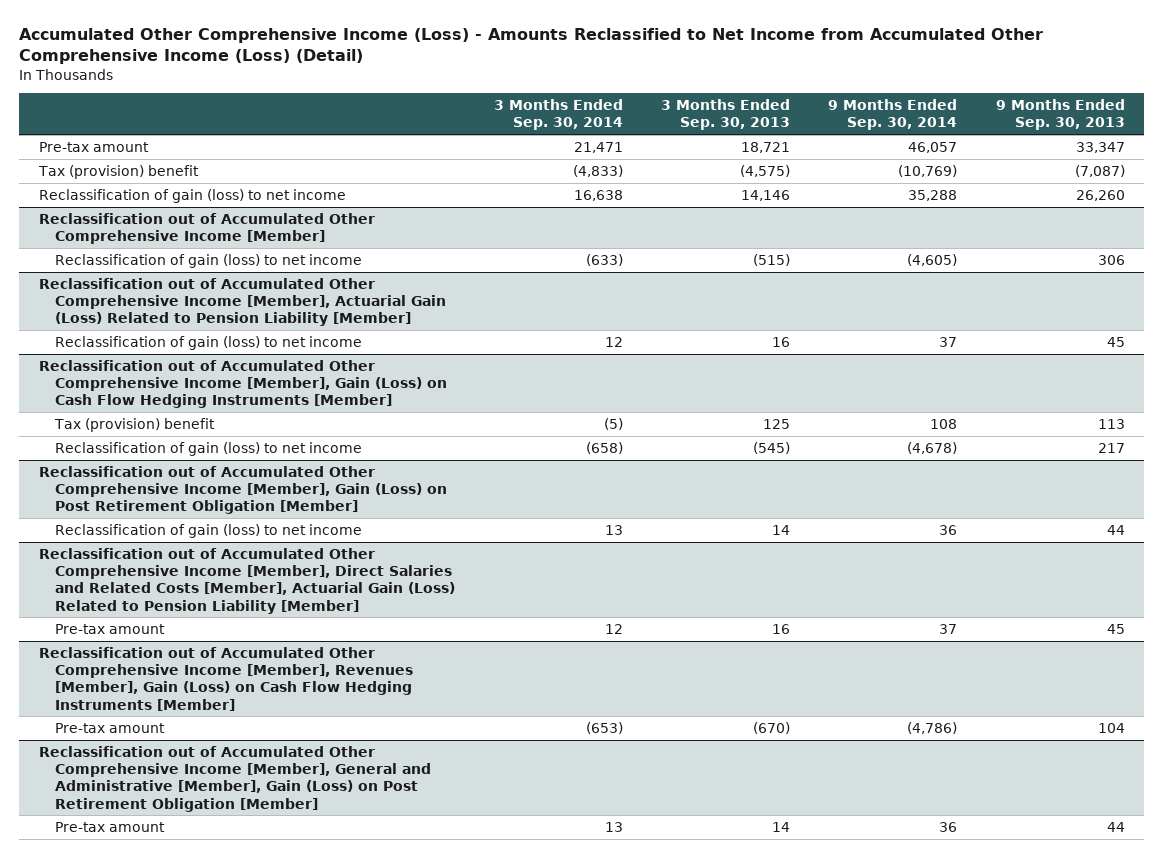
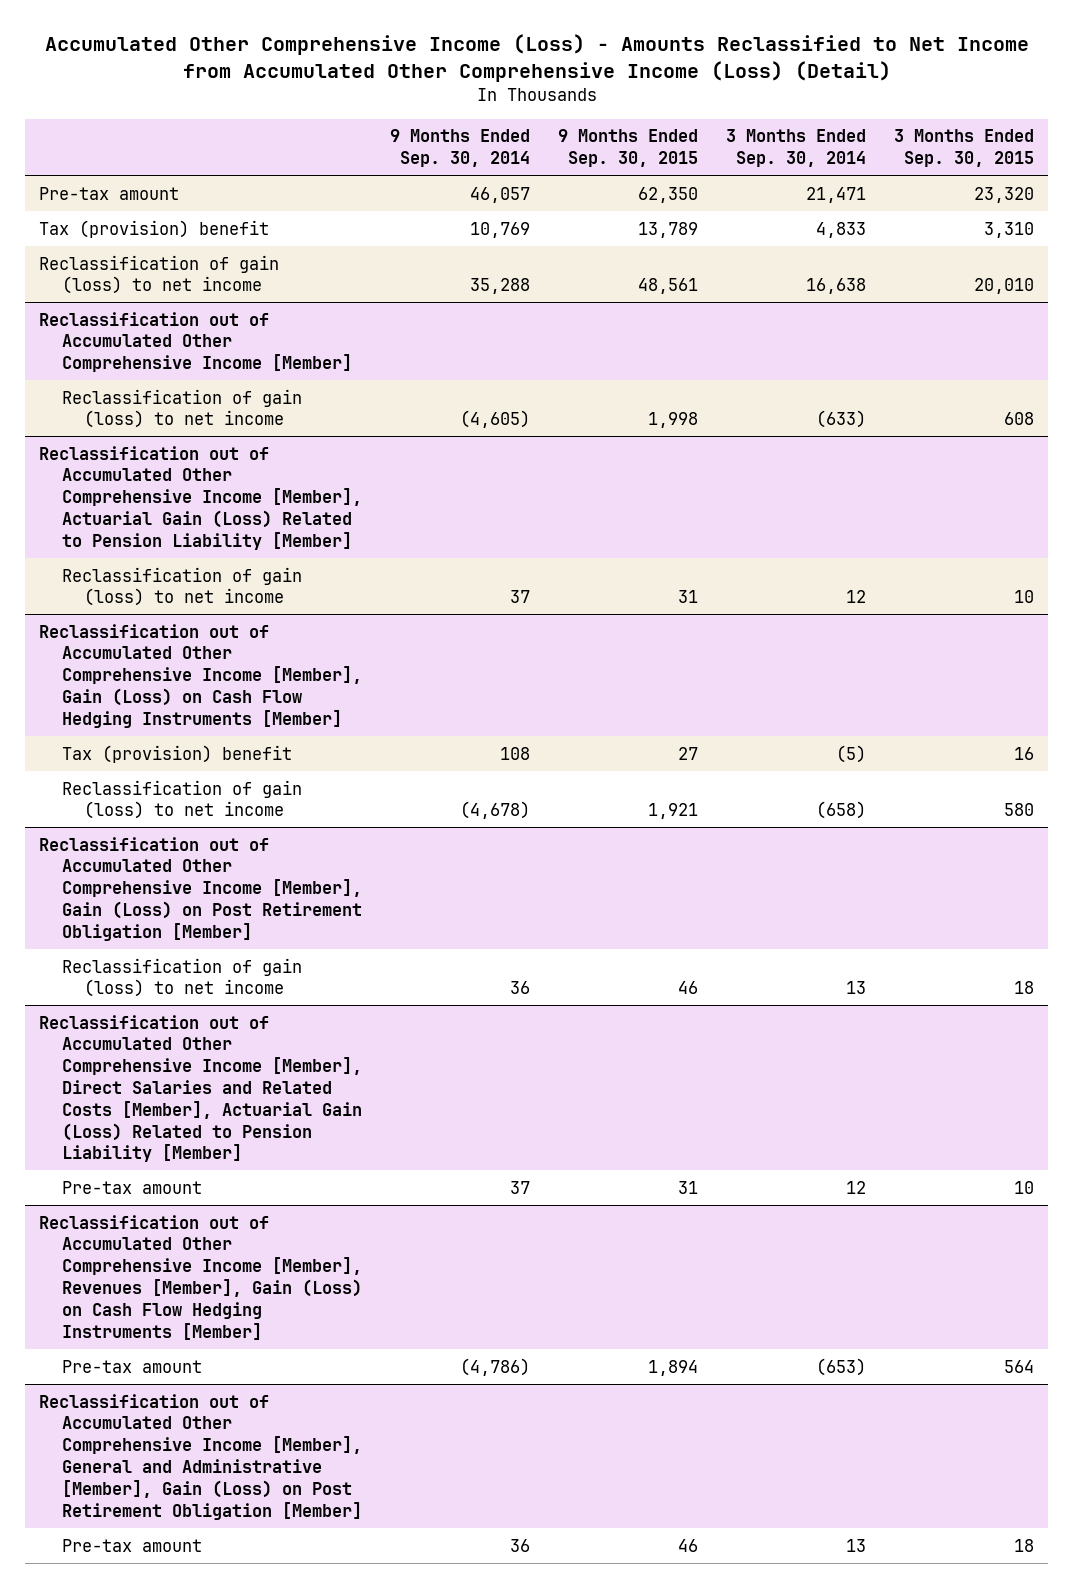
- | 3 Months Ended Sep. 30, 2014 | 3 Months Ended Sep. 30, 2013 | 9 Months Ended Sep. 30, 2014 | 9 Months Ended Sep. 30, 2013
+ | 9 Months Ended Sep. 30, 2014 | 9 Months Ended Sep. 30, 2015 | 3 Months Ended Sep. 30, 2014 | 3 Months Ended Sep. 30, 2015
- Tax (provision) benefit | (4,833) | (4,575) | (10,769) | (7,087)
+ Tax (provision) benefit | 10,769 | 13,789 | 4,833 | 3,310

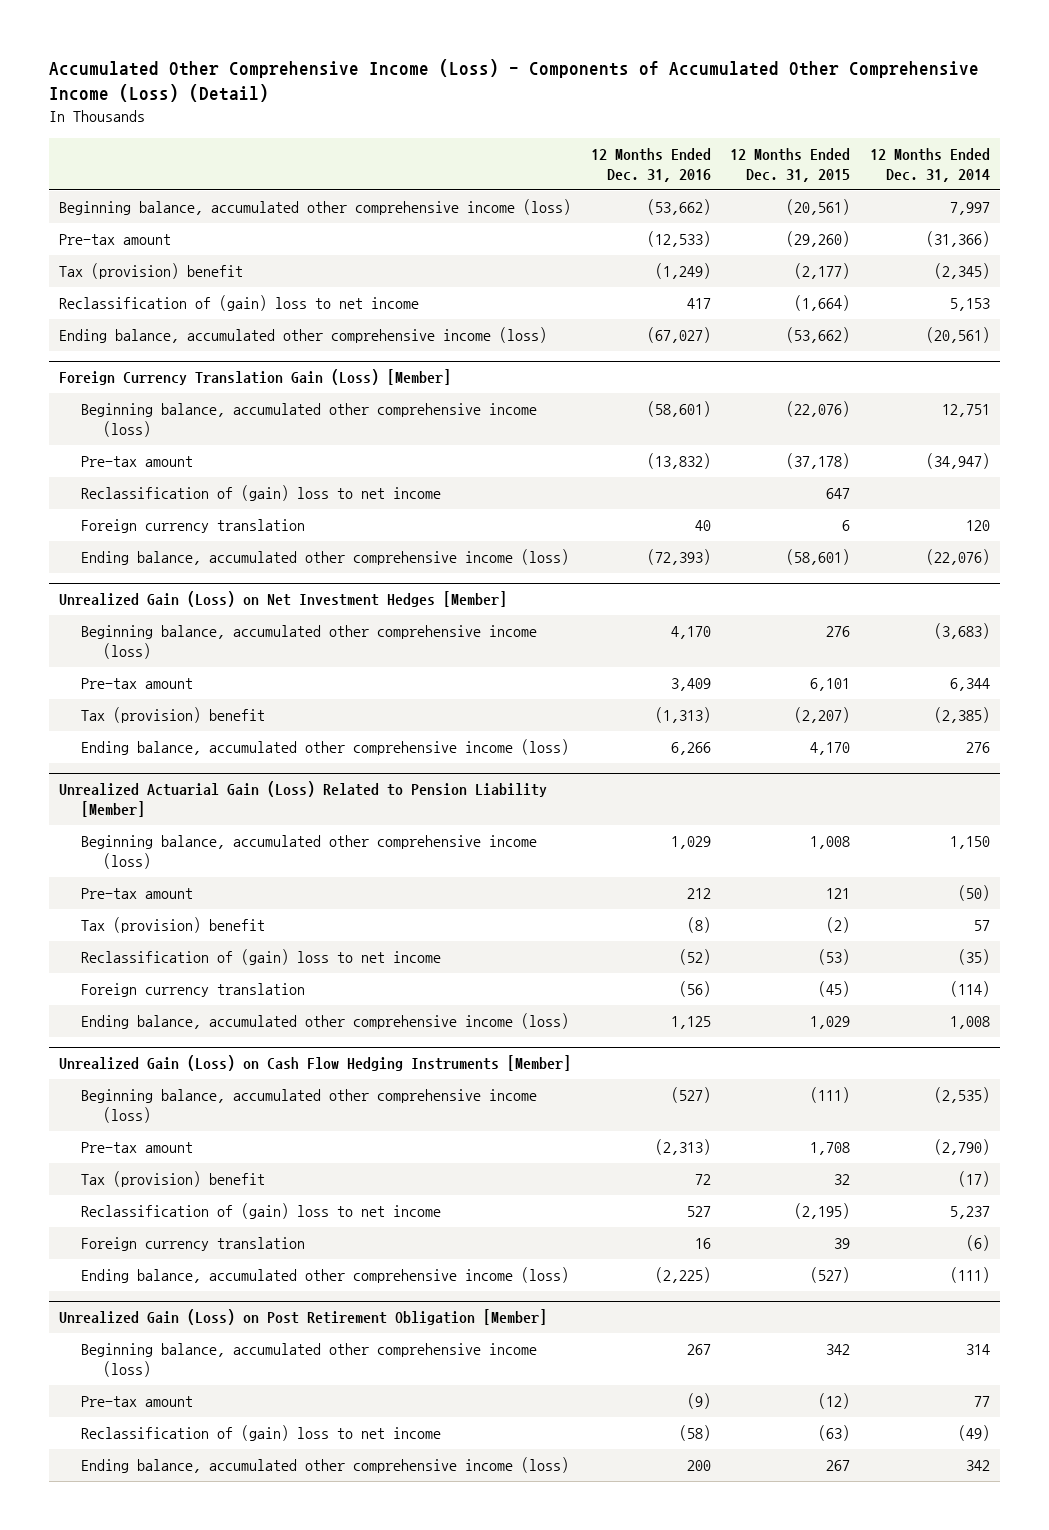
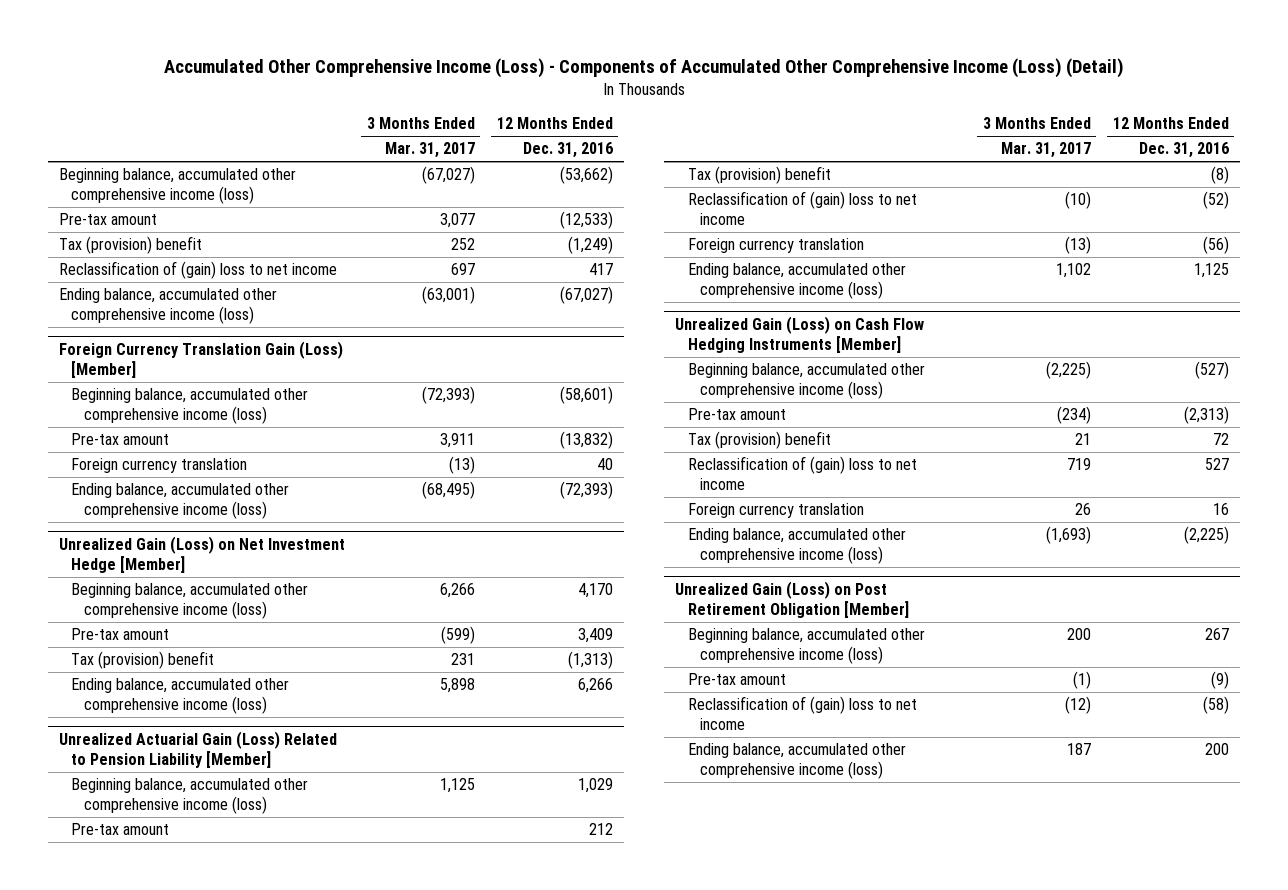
- | 12 Months Ended Dec. 31, 2016 | 12 Months Ended Dec. 31, 2015 | 12 Months Ended Dec. 31, 2014
+ | 3 Months Ended Mar. 31, 2017 | 12 Months Ended Dec. 31, 2016
@ Foreign Currency Translation Gain (Loss) [Member]
- Reclassification of (gain) loss to net income | | 647 |
- Unrealized Gain (Loss) on Net Investment Hedges [Member]
+ Unrealized Gain (Loss) on Net Investment Hedge [Member]

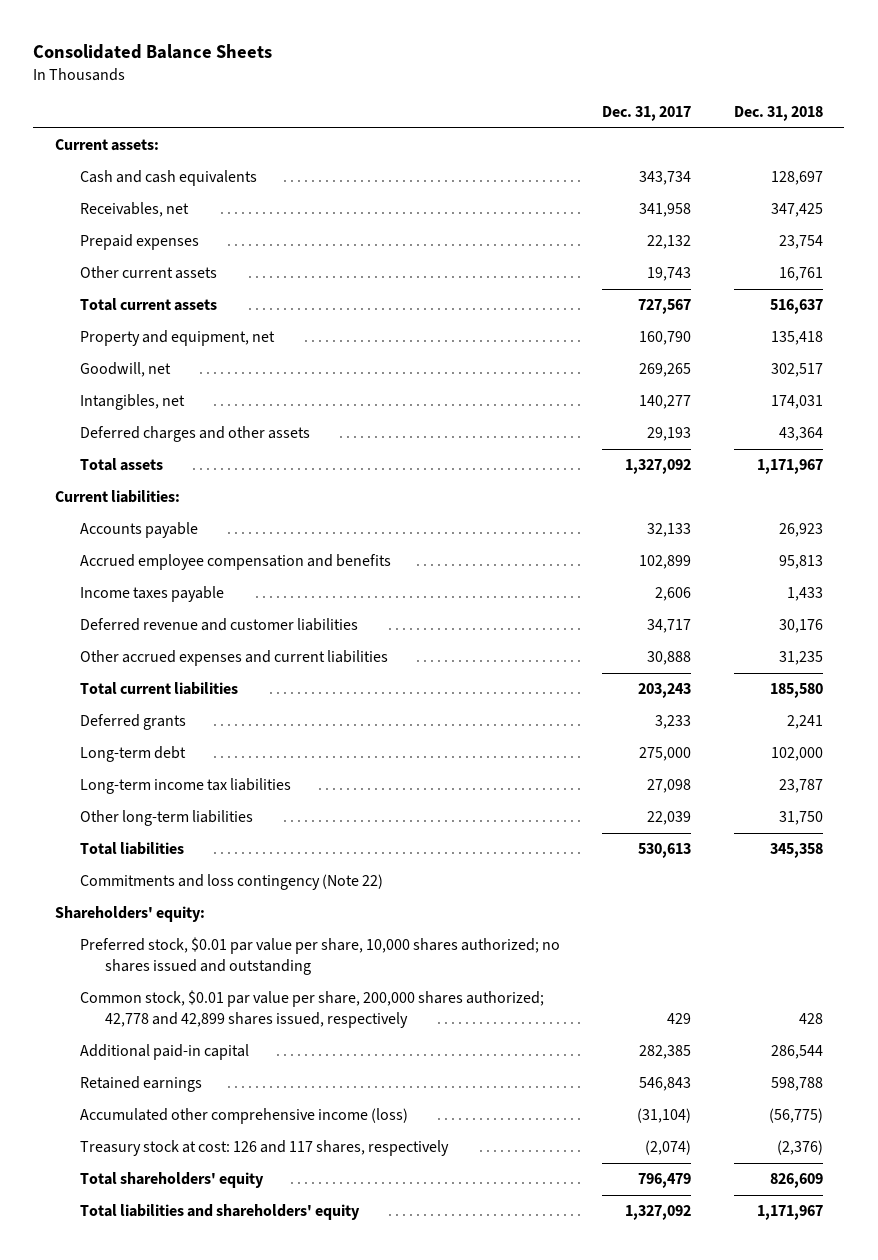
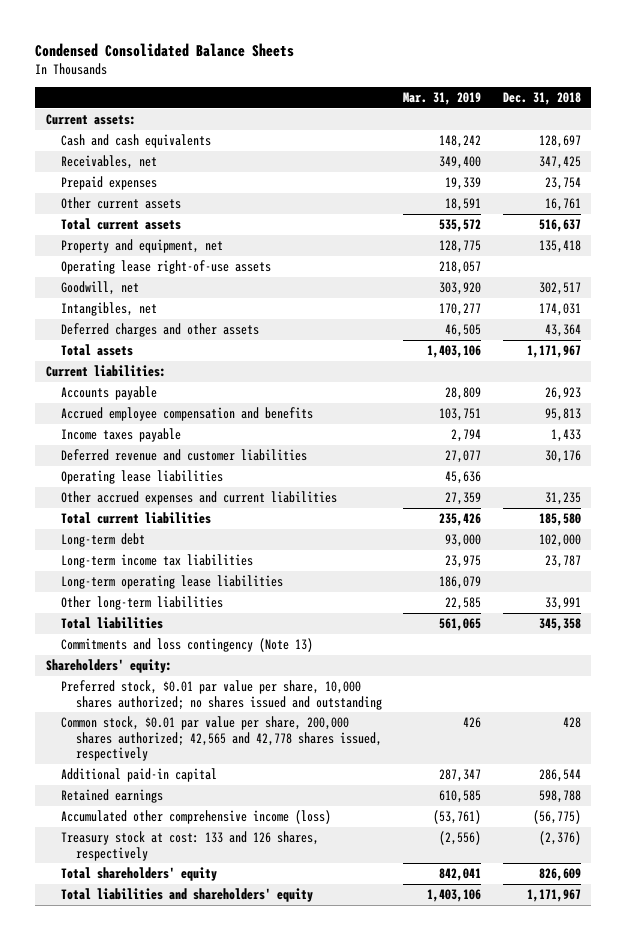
- Consolidated Balance Sheets
+ Condensed Consolidated Balance Sheets
- | Dec. 31, 2017 | Dec. 31, 2018
+ | Mar. 31, 2019 | Dec. 31, 2018
+ Operating lease right-of-use assets | 218,057 |
+ Operating lease liabilities | 45,636 |
- Deferred grants | 3,233 | 2,241
- Other long-term liabilities | 22,039 | 31,750
+ Long-term operating lease liabilities | 186,079 |
+ Other long-term liabilities | 22,585 | 33,991
- Commitments and loss contingency (Note 22)
+ Commitments and loss contingency (Note 13)
- Common stock, $0.01 par value per share, 200,000 shares authorized; 42,778 and 42,899 shares issued, respectively | 429 | 428
+ Common stock, $0.01 par value per share, 200,000 shares authorized; 42,565 and 42,778 shares issued, respectively | 426 | 428
- Treasury stock at cost: 126 and 117 shares, respectively | (2,074) | (2,376)
+ Treasury stock at cost: 133 and 126 shares, respectively | (2,556) | (2,376)

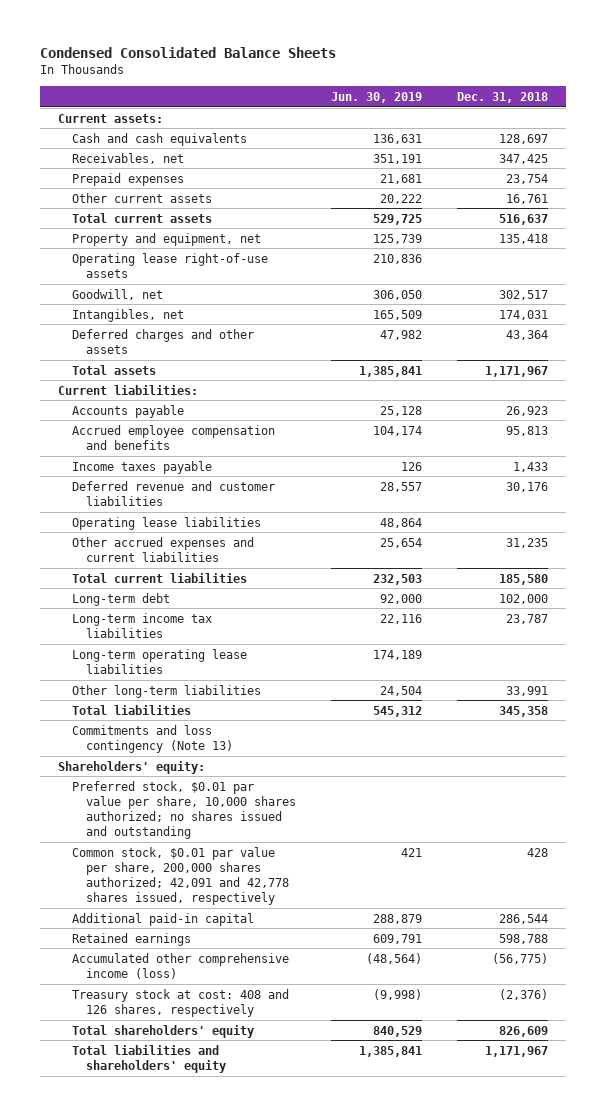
- | Mar. 31, 2019 | Dec. 31, 2018
+ | Jun. 30, 2019 | Dec. 31, 2018
- Common stock, $0.01 par value per share, 200,000 shares authorized; 42,565 and 42,778 shares issued, respectively | 426 | 428
+ Common stock, $0.01 par value per share, 200,000 shares authorized; 42,091 and 42,778 shares issued, respectively | 421 | 428
- Treasury stock at cost: 133 and 126 shares, respectively | (2,556) | (2,376)
+ Treasury stock at cost: 408 and 126 shares, respectively | (9,998) | (2,376)

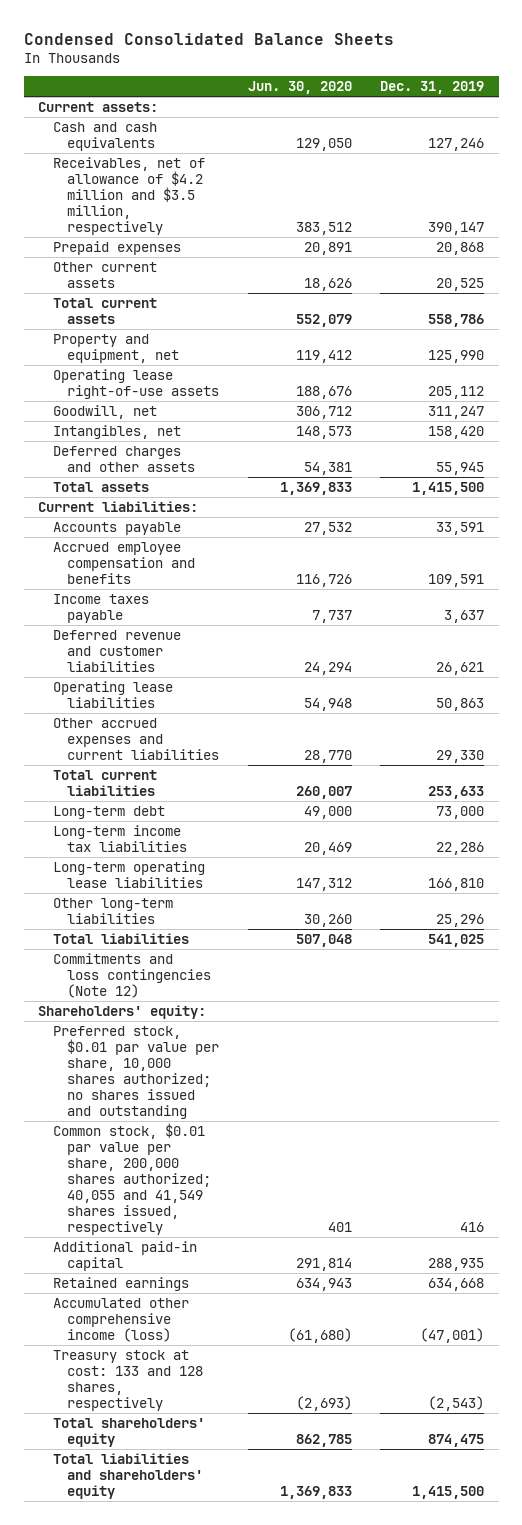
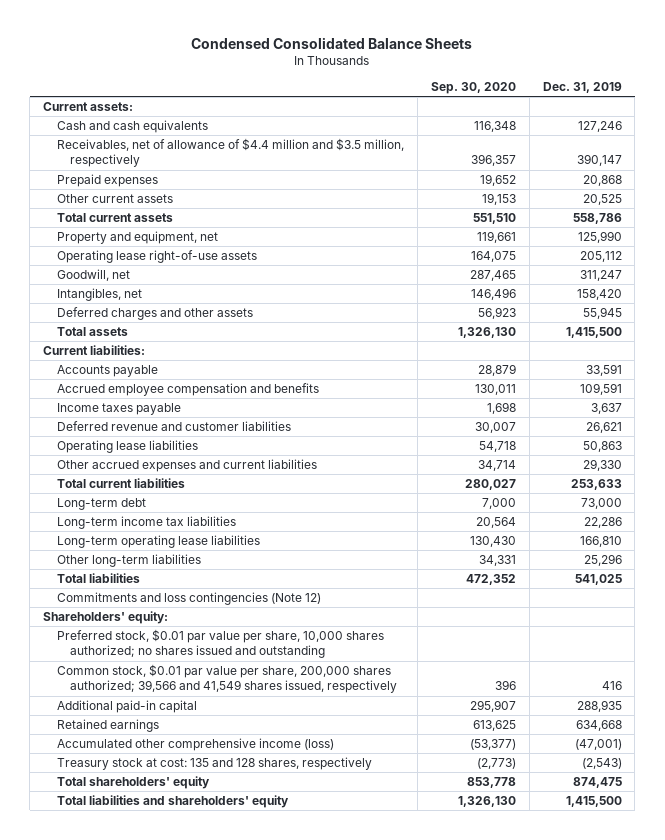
- | Jun. 30, 2020 | Dec. 31, 2019
+ | Sep. 30, 2020 | Dec. 31, 2019
- Receivables, net of allowance of $4.2 million and $3.5 million, respectively | 383,512 | 390,147
+ Receivables, net of allowance of $4.4 million and $3.5 million, respectively | 396,357 | 390,147
- Common stock, $0.01 par value per share, 200,000 shares authorized; 40,055 and 41,549 shares issued, respectively | 401 | 416
+ Common stock, $0.01 par value per share, 200,000 shares authorized; 39,566 and 41,549 shares issued, respectively | 396 | 416
- Treasury stock at cost: 133 and 128 shares, respectively | (2,693) | (2,543)
+ Treasury stock at cost: 135 and 128 shares, respectively | (2,773) | (2,543)

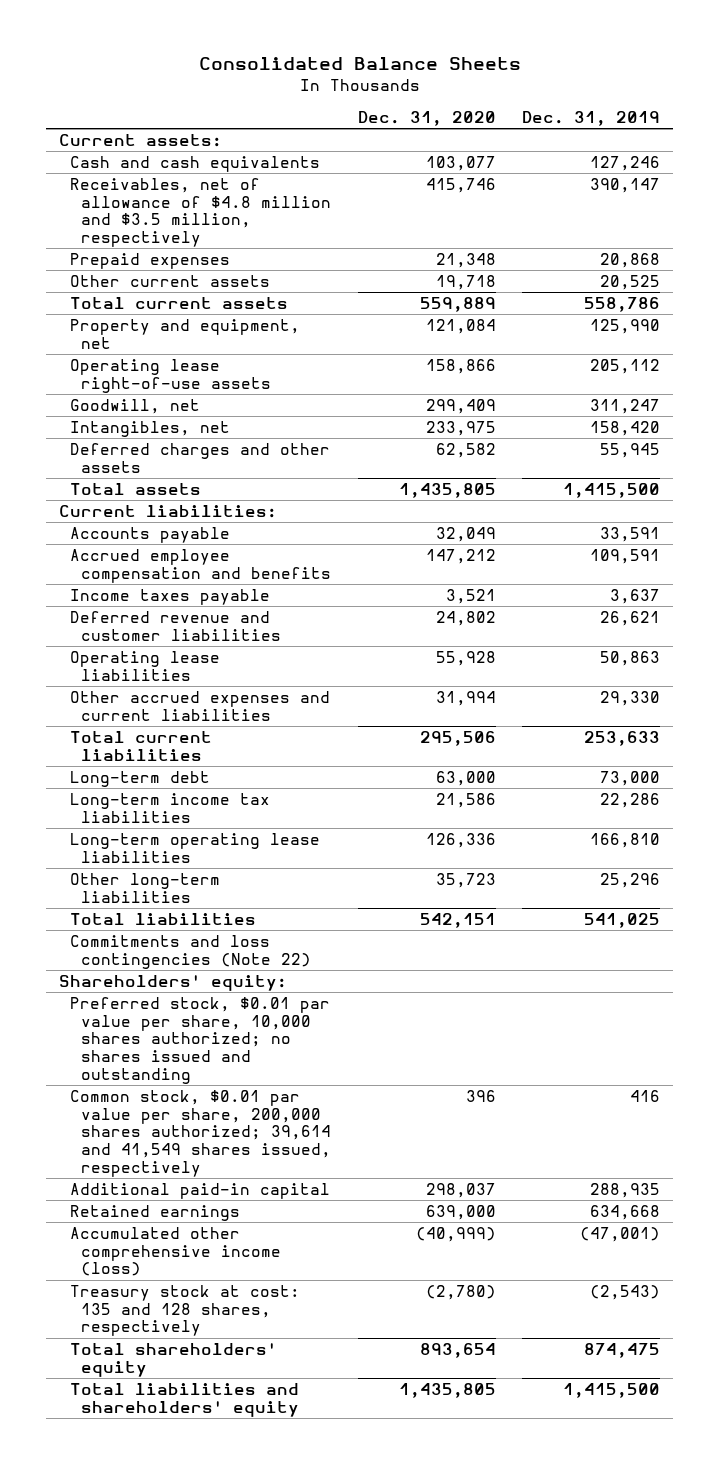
- Condensed Consolidated Balance Sheets
+ Consolidated Balance Sheets
- | Sep. 30, 2020 | Dec. 31, 2019
+ | Dec. 31, 2020 | Dec. 31, 2019
- Receivables, net of allowance of $4.4 million and $3.5 million, respectively | 396,357 | 390,147
+ Receivables, net of allowance of $4.8 million and $3.5 million, respectively | 415,746 | 390,147
- Commitments and loss contingencies (Note 12)
+ Commitments and loss contingencies (Note 22)
- Common stock, $0.01 par value per share, 200,000 shares authorized; 39,566 and 41,549 shares issued, respectively | 396 | 416
+ Common stock, $0.01 par value per share, 200,000 shares authorized; 39,614 and 41,549 shares issued, respectively | 396 | 416

